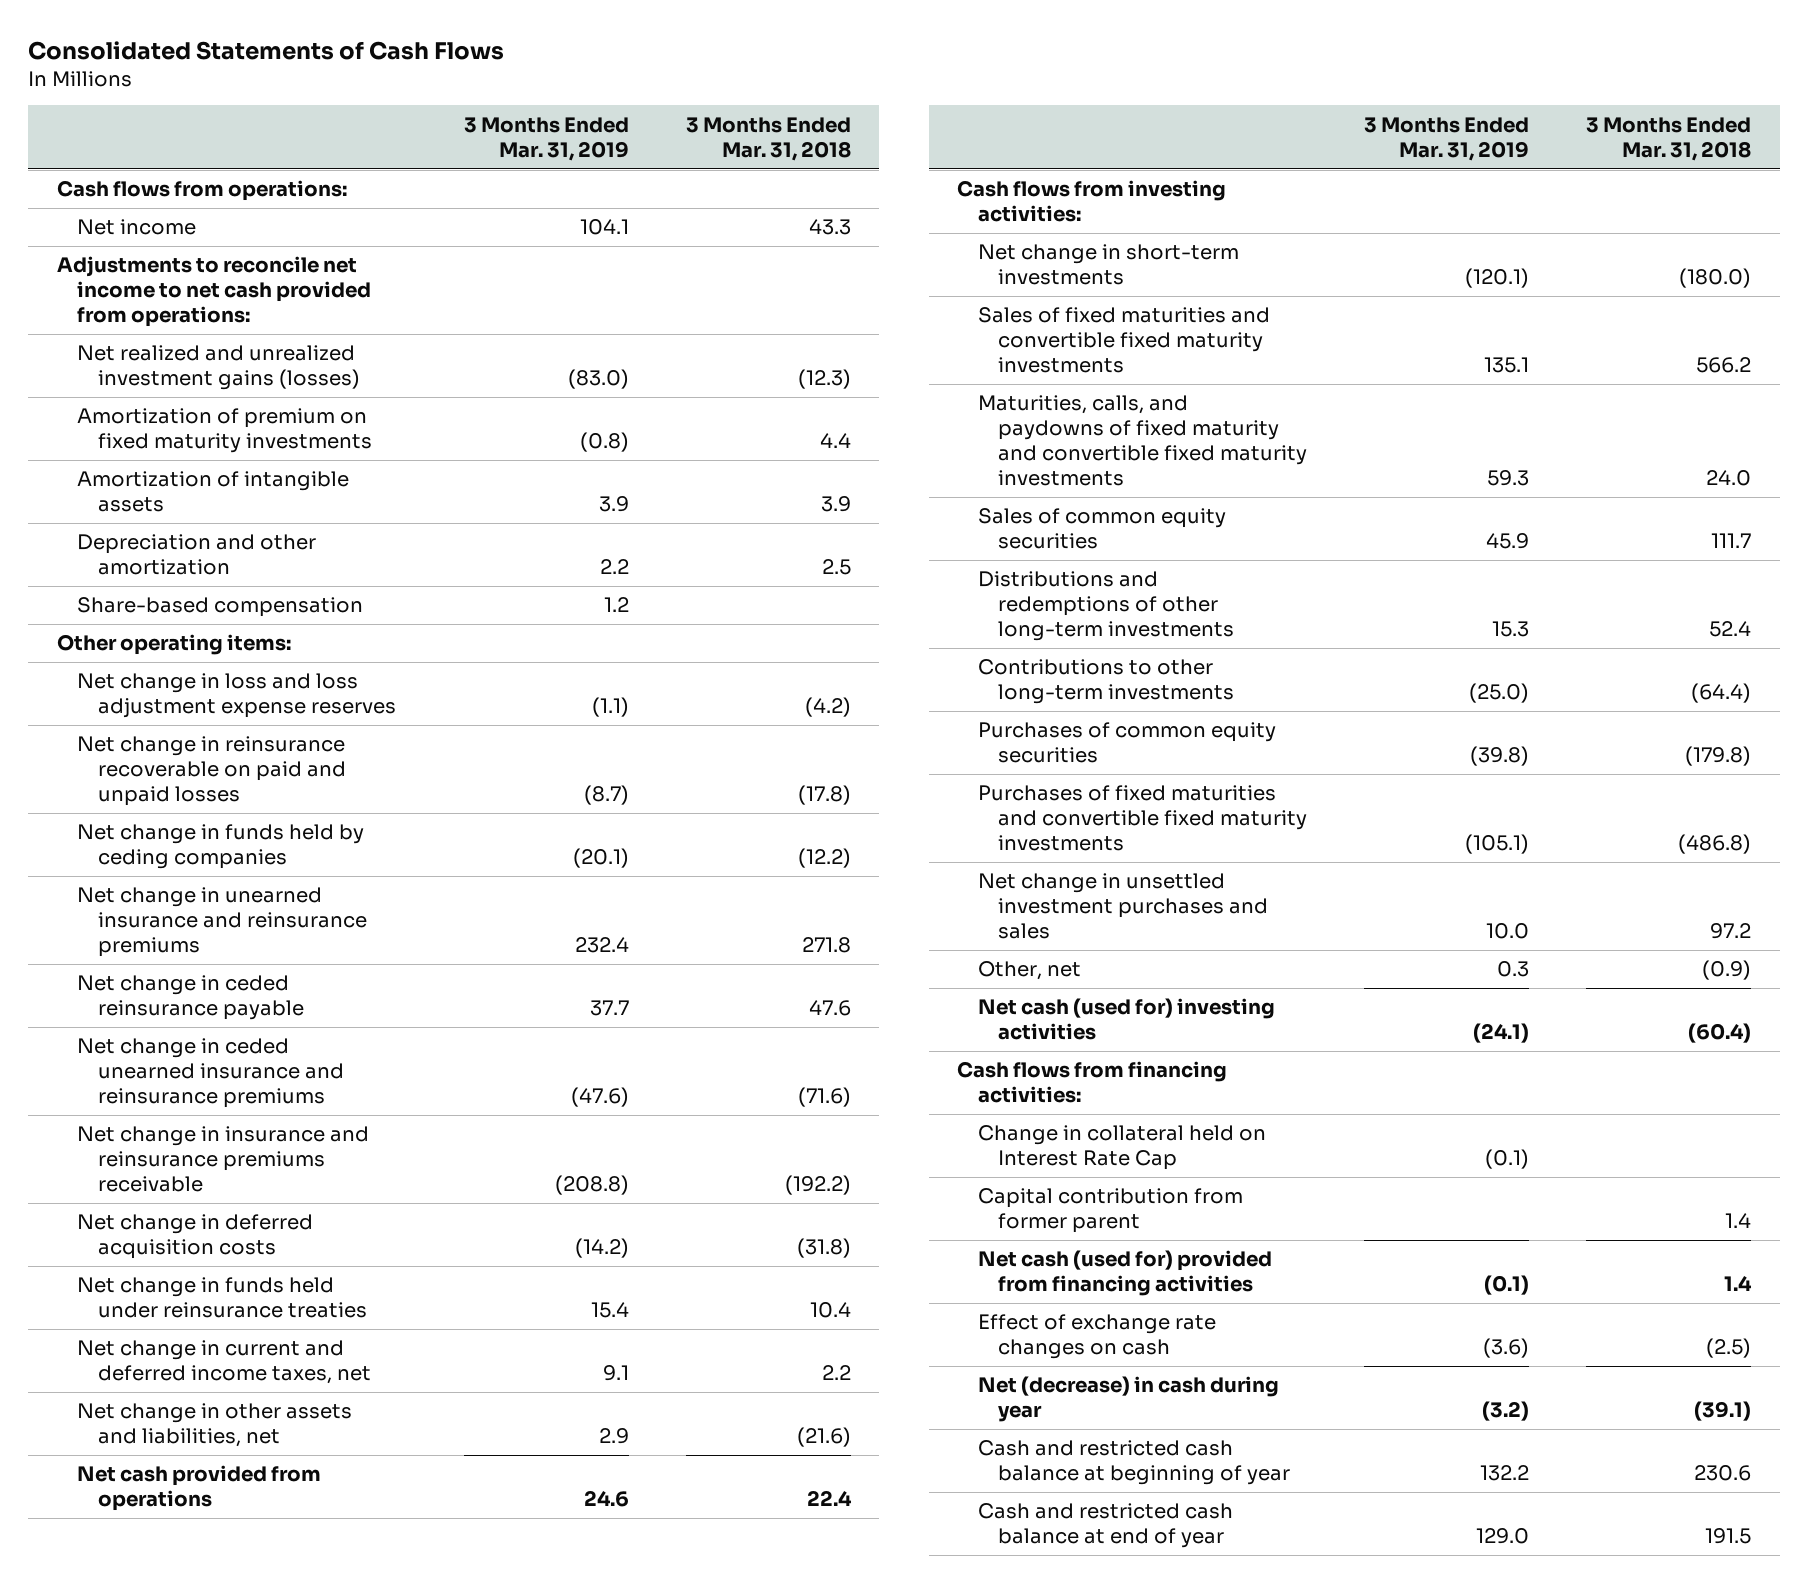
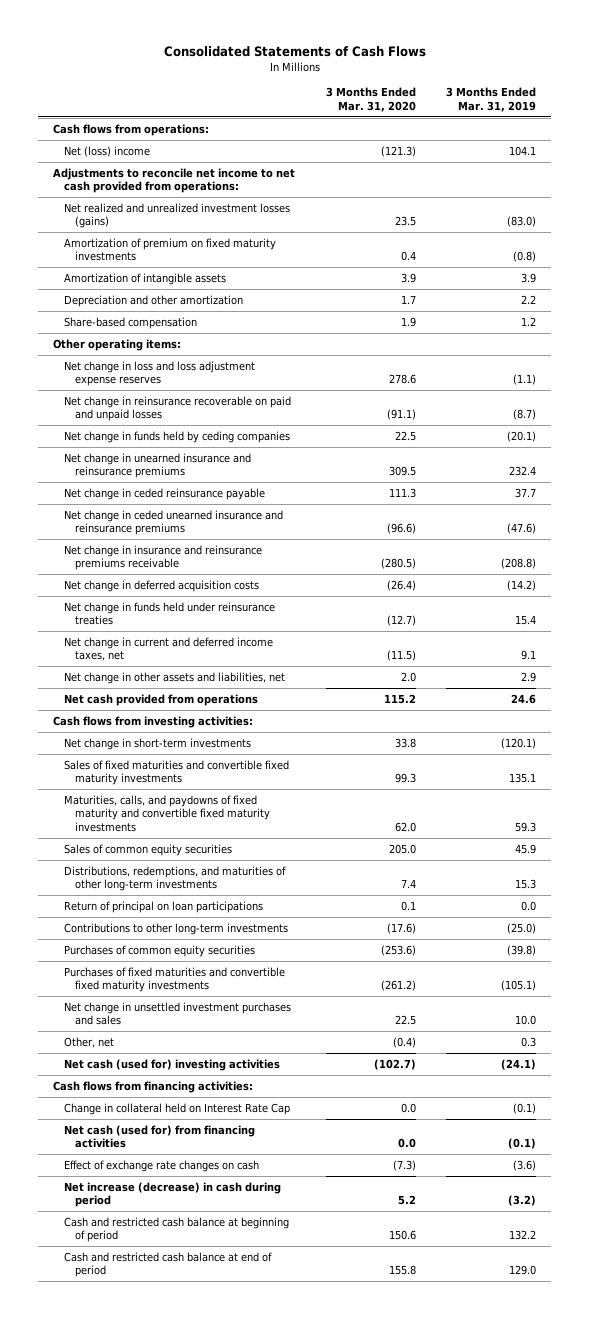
- | 3 Months Ended Mar. 31, 2019 | 3 Months Ended Mar. 31, 2018
+ | 3 Months Ended Mar. 31, 2020 | 3 Months Ended Mar. 31, 2019
- Net income | 104.1 | 43.3
+ Net (loss) income | (121.3) | 104.1
- Net realized and unrealized investment gains (losses) | (83.0) | (12.3)
+ Net realized and unrealized investment losses (gains) | 23.5 | (83.0)
- Distributions and redemptions of other long-term investments | 15.3 | 52.4
+ Distributions, redemptions, and maturities of other long-term investments | 7.4 | 15.3
+ Return of principal on loan participations | 0.1 | 0.0
- Capital contribution from former parent | | 1.4
- Net cash (used for) provided from financing activities | (0.1) | 1.4
+ Net cash (used for) from financing activities | 0.0 | (0.1)
- Net (decrease) in cash during year | (3.2) | (39.1)
- Cash and restricted cash balance at beginning of year | 132.2 | 230.6
- Cash and restricted cash balance at end of year | 129.0 | 191.5
+ Net increase (decrease) in cash during period | 5.2 | (3.2)
+ Cash and restricted cash balance at beginning of period | 150.6 | 132.2
+ Cash and restricted cash balance at end of period | 155.8 | 129.0

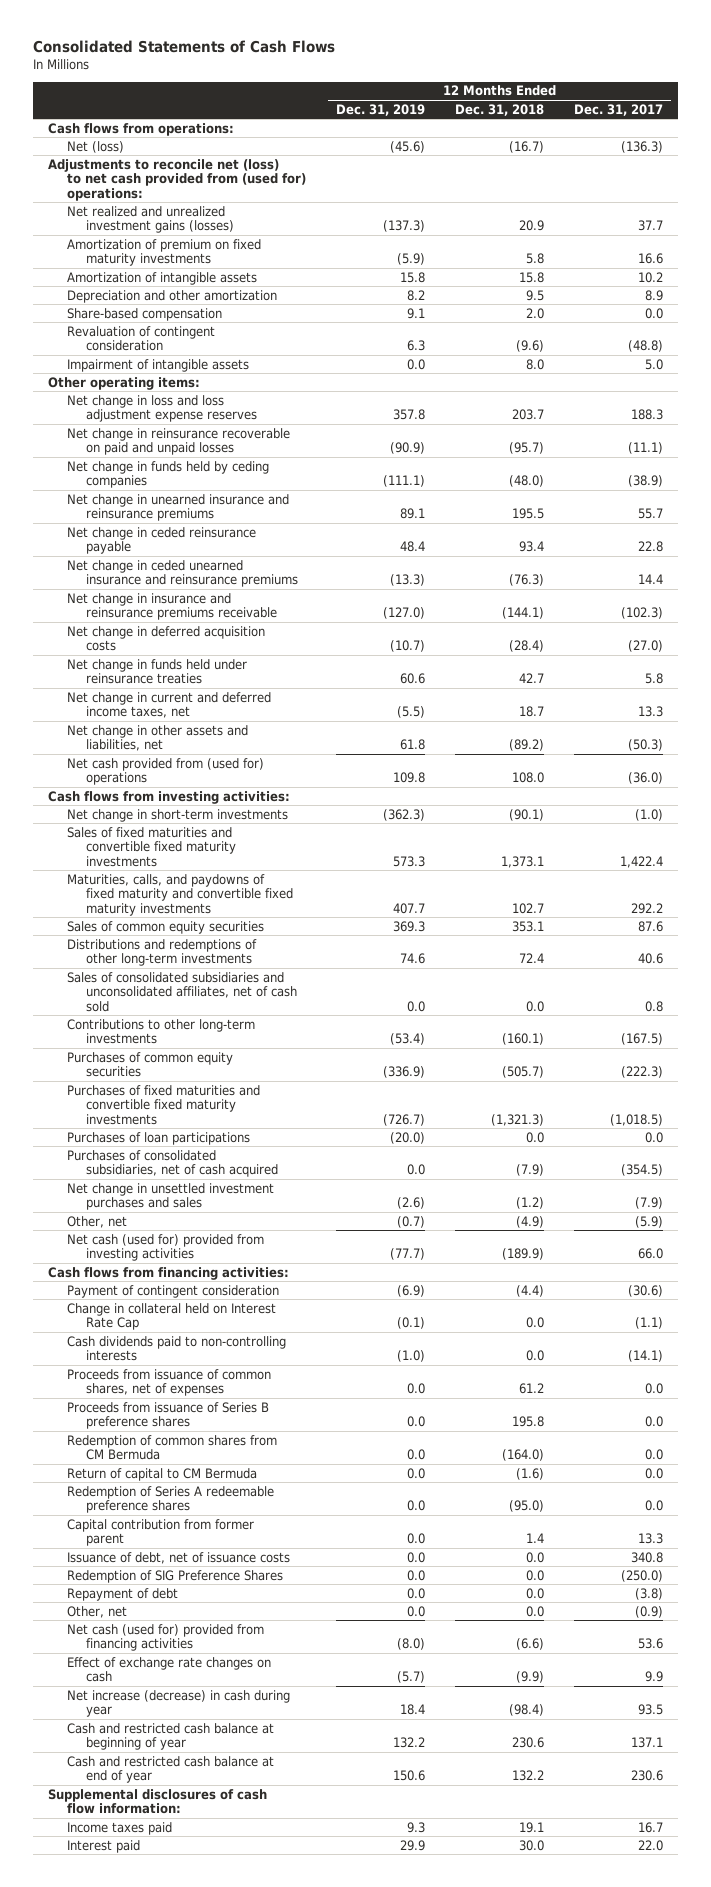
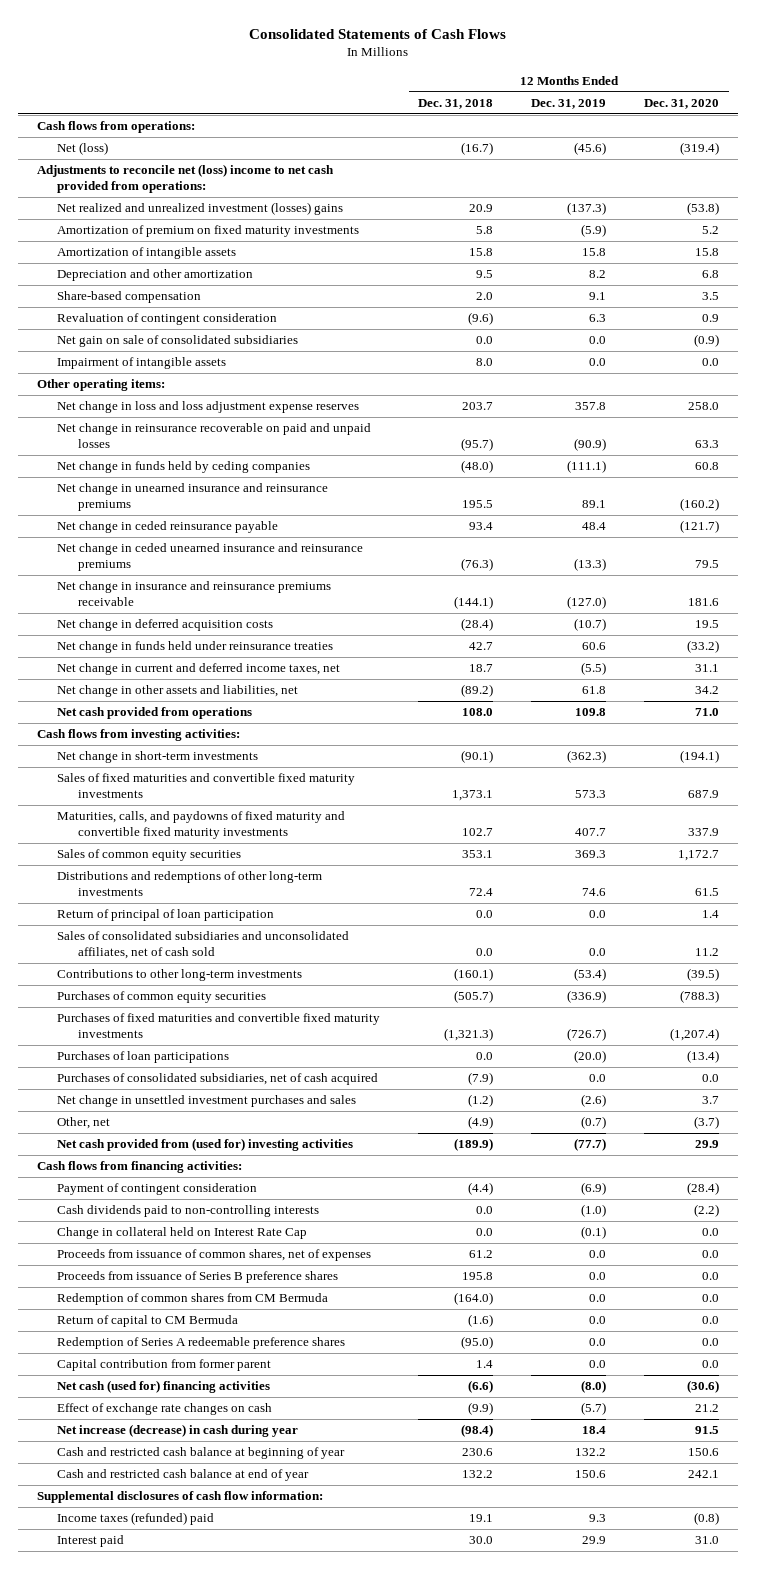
- | 12 Months Ended Dec. 31, 2019 | 12 Months Ended Dec. 31, 2018 | 12 Months Ended Dec. 31, 2017
+ | 12 Months Ended Dec. 31, 2018 | 12 Months Ended Dec. 31, 2019 | 12 Months Ended Dec. 31, 2020
- Adjustments to reconcile net (loss) to net cash provided from (used for) operations:
- Net realized and unrealized investment gains (losses) | (137.3) | 20.9 | 37.7
+ Adjustments to reconcile net (loss) income to net cash provided from operations:
+ Net realized and unrealized investment (losses) gains | 20.9 | (137.3) | (53.8)
+ Net gain on sale of consolidated subsidiaries | 0.0 | 0.0 | (0.9)
- Net cash provided from (used for) operations | 109.8 | 108.0 | (36.0)
+ Net cash provided from operations | 108.0 | 109.8 | 71.0
+ Return of principal of loan participation | 0.0 | 0.0 | 1.4
- Net cash (used for) provided from investing activities | (77.7) | (189.9) | 66.0
+ Net cash provided from (used for) investing activities | (189.9) | (77.7) | 29.9
moved down: Change in collateral held on Interest Rate Cap | 0.0 | (0.1) | 0.0
- Issuance of debt, net of issuance costs | 0.0 | 0.0 | 340.8
- Redemption of SIG Preference Shares | 0.0 | 0.0 | (250.0)
- Repayment of debt | 0.0 | 0.0 | (3.8)
- Other, net | 0.0 | 0.0 | (0.9)
- Net cash (used for) provided from financing activities | (8.0) | (6.6) | 53.6
+ Net cash (used for) financing activities | (6.6) | (8.0) | (30.6)
- Income taxes paid | 9.3 | 19.1 | 16.7
+ Income taxes (refunded) paid | 19.1 | 9.3 | (0.8)

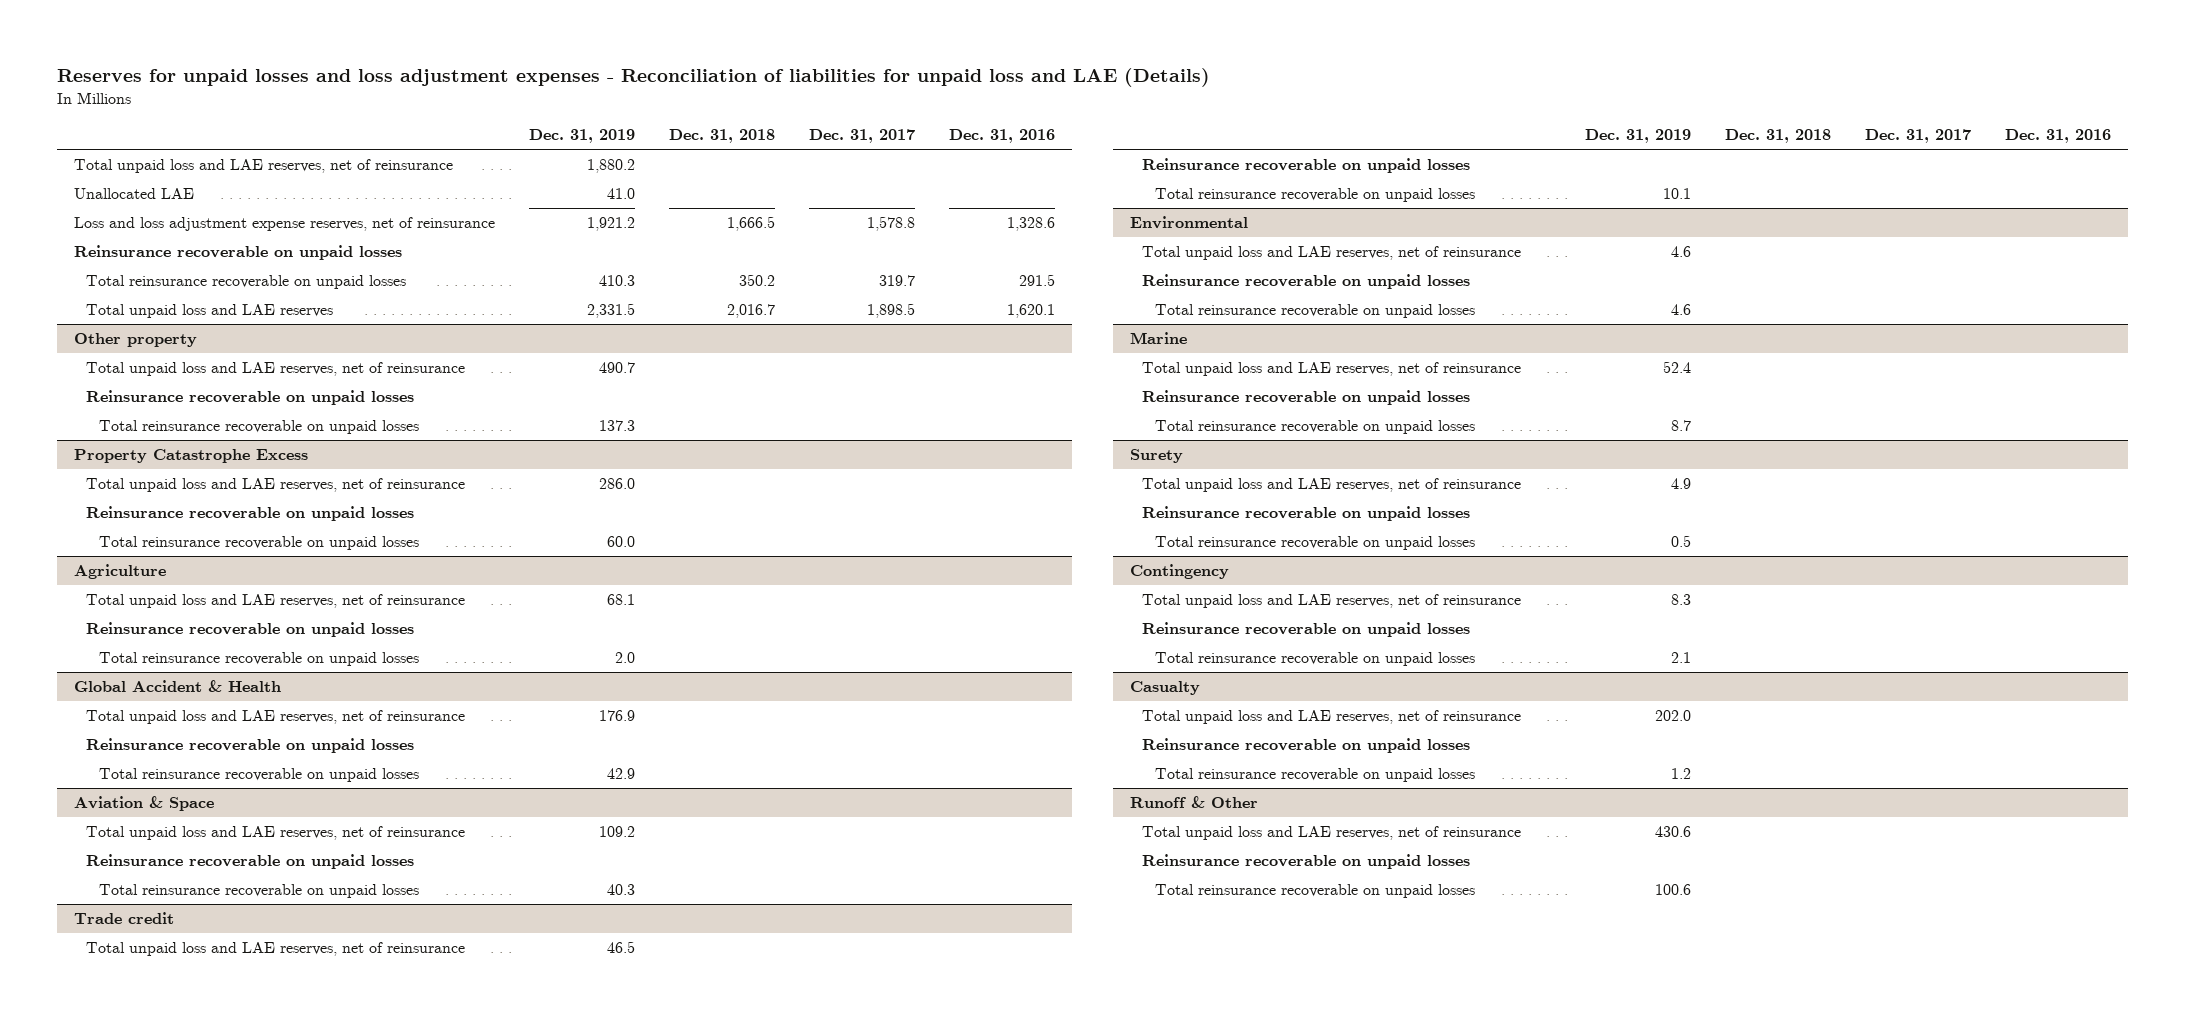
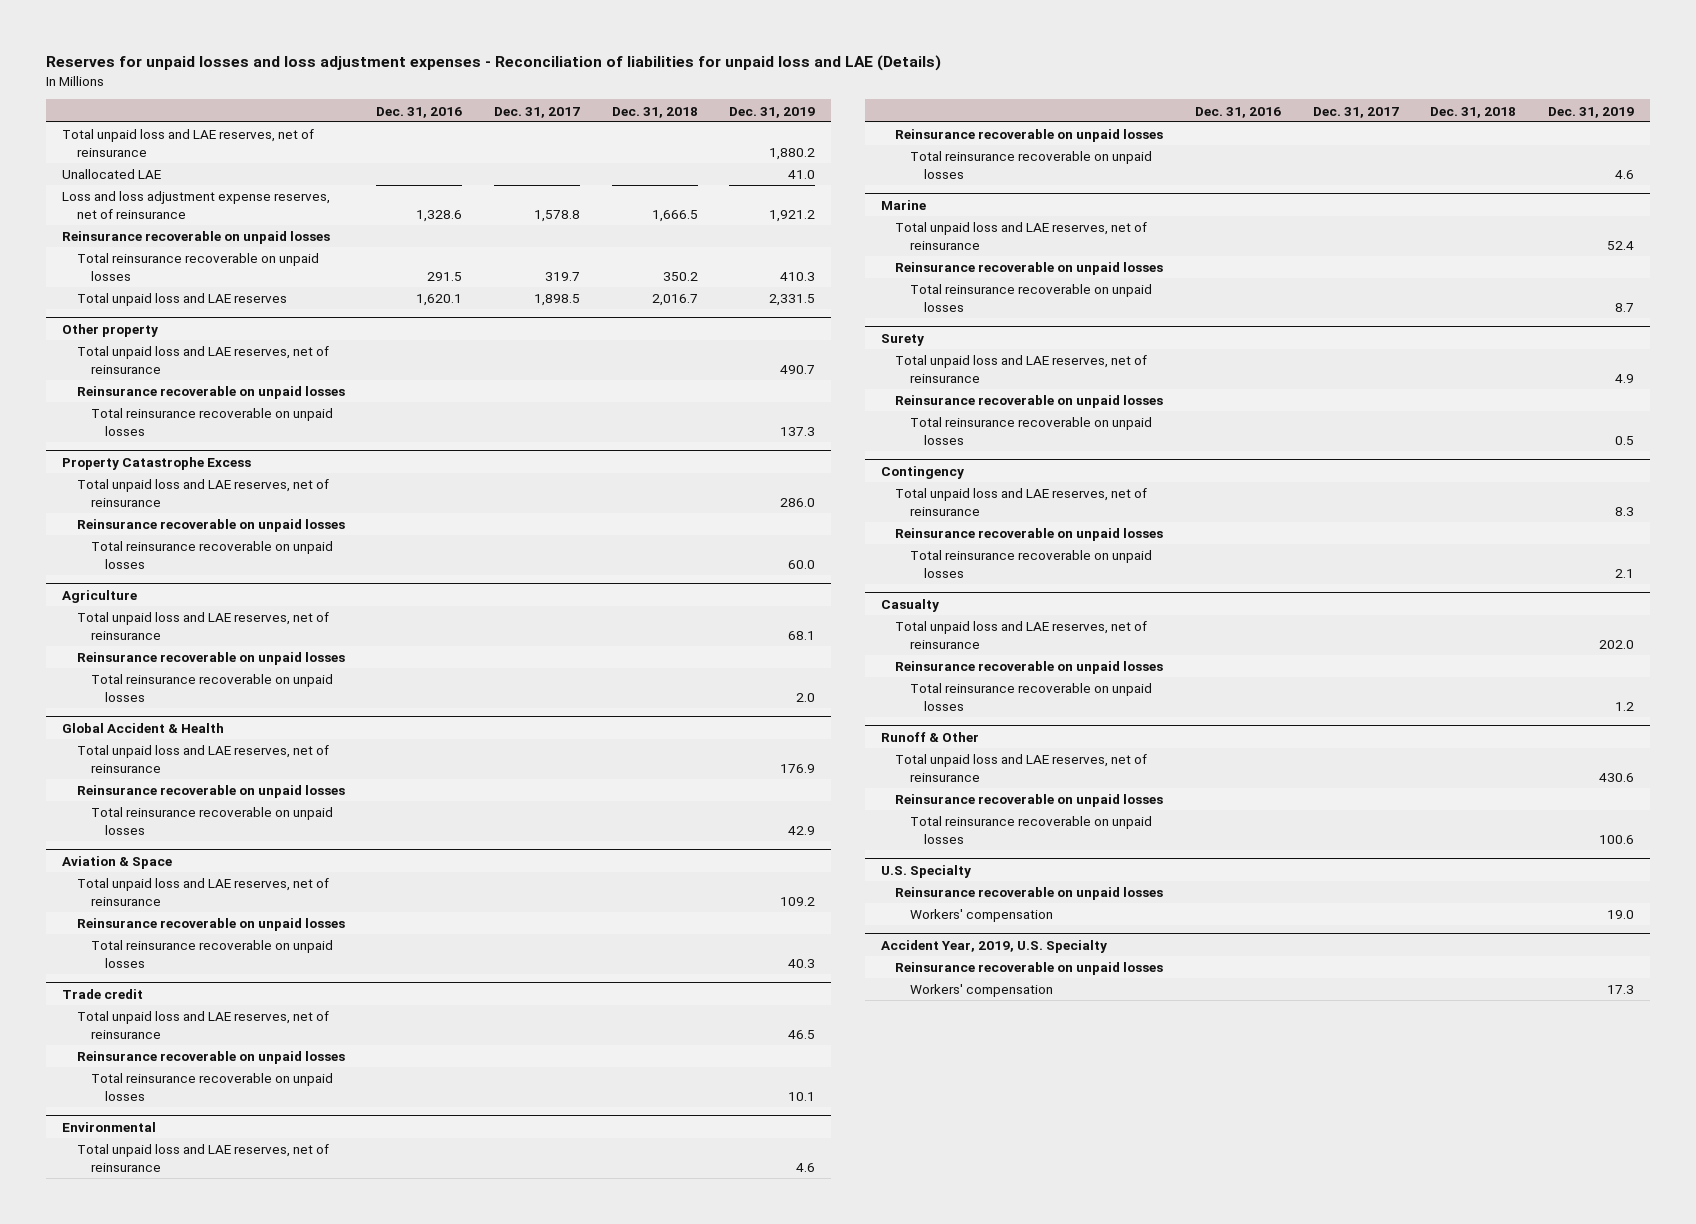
- | Dec. 31, 2019 | Dec. 31, 2018 | Dec. 31, 2017 | Dec. 31, 2016
+ | Dec. 31, 2016 | Dec. 31, 2017 | Dec. 31, 2018 | Dec. 31, 2019
+ U.S. Specialty
+ Reinsurance recoverable on unpaid losses
+ Workers' compensation | | | | 19.0
+ Accident Year, 2019, U.S. Specialty
+ Reinsurance recoverable on unpaid losses
+ Workers' compensation | | | | 17.3

